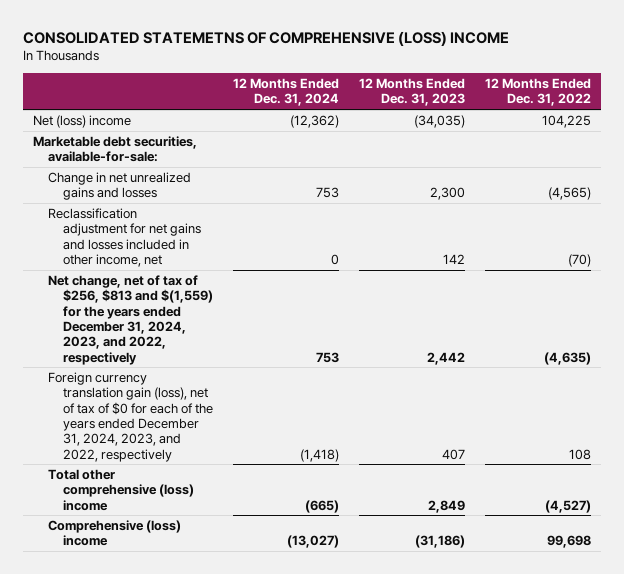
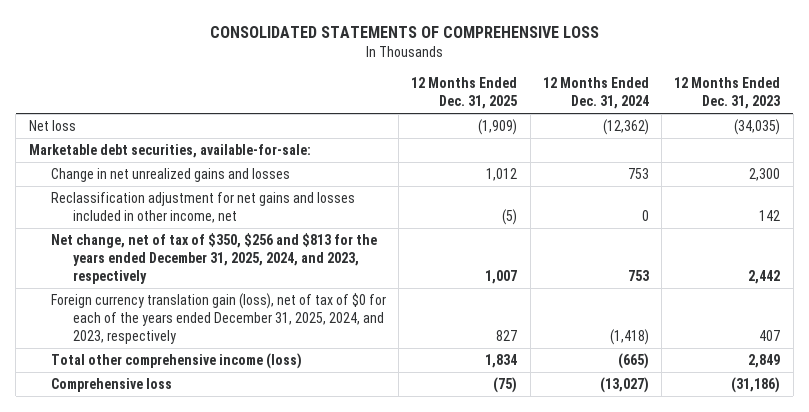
- CONSOLIDATED STATEMETNS OF COMPREHENSIVE (LOSS) INCOME
+ CONSOLIDATED STATEMENTS OF COMPREHENSIVE LOSS
- | 12 Months Ended Dec. 31, 2024 | 12 Months Ended Dec. 31, 2023 | 12 Months Ended Dec. 31, 2022
+ | 12 Months Ended Dec. 31, 2025 | 12 Months Ended Dec. 31, 2024 | 12 Months Ended Dec. 31, 2023
- Net (loss) income | (12,362) | (34,035) | 104,225
+ Net loss | (1,909) | (12,362) | (34,035)
- Net change, net of tax of $256, $813 and $(1,559) for the years ended December 31, 2024, 2023, and 2022, respectively | 753 | 2,442 | (4,635)
- Foreign currency translation gain (loss), net of tax of $0 for each of the years ended December 31, 2024, 2023, and 2022, respectively | (1,418) | 407 | 108
- Total other comprehensive (loss) income | (665) | 2,849 | (4,527)
- Comprehensive (loss) income | (13,027) | (31,186) | 99,698
+ Net change, net of tax of $350, $256 and $813 for the years ended December 31, 2025, 2024, and 2023, respectively | 1,007 | 753 | 2,442
+ Foreign currency translation gain (loss), net of tax of $0 for each of the years ended December 31, 2025, 2024, and 2023, respectively | 827 | (1,418) | 407
+ Total other comprehensive income (loss) | 1,834 | (665) | 2,849
+ Comprehensive loss | (75) | (13,027) | (31,186)

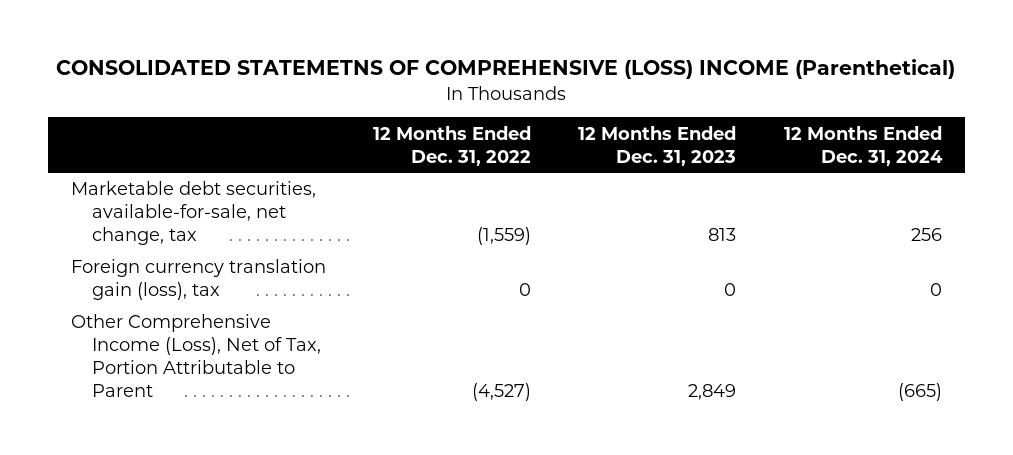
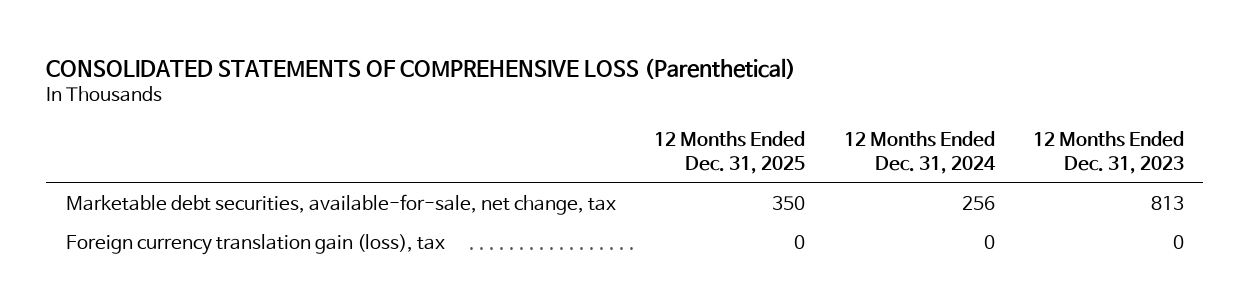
- CONSOLIDATED STATEMETNS OF COMPREHENSIVE (LOSS) INCOME (Parenthetical)
+ CONSOLIDATED STATEMENTS OF COMPREHENSIVE LOSS (Parenthetical)
- | 12 Months Ended Dec. 31, 2022 | 12 Months Ended Dec. 31, 2023 | 12 Months Ended Dec. 31, 2024
+ | 12 Months Ended Dec. 31, 2025 | 12 Months Ended Dec. 31, 2024 | 12 Months Ended Dec. 31, 2023
- Other Comprehensive Income (Loss), Net of Tax, Portion Attributable to Parent | (4,527) | 2,849 | (665)

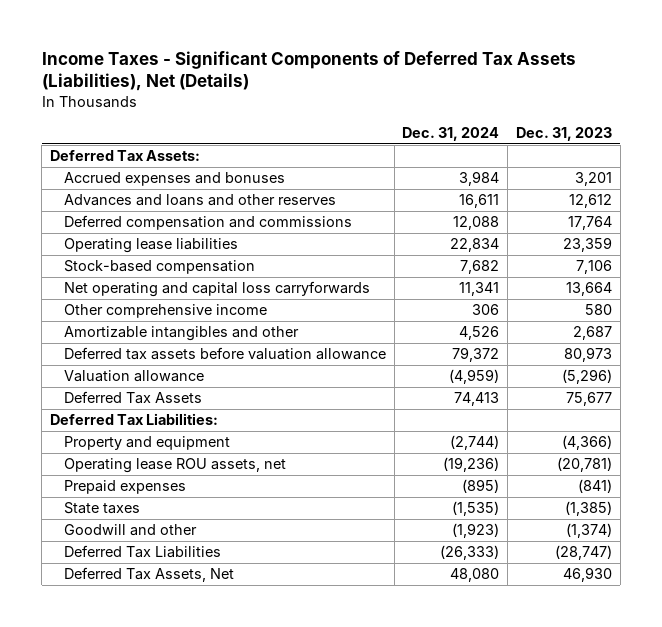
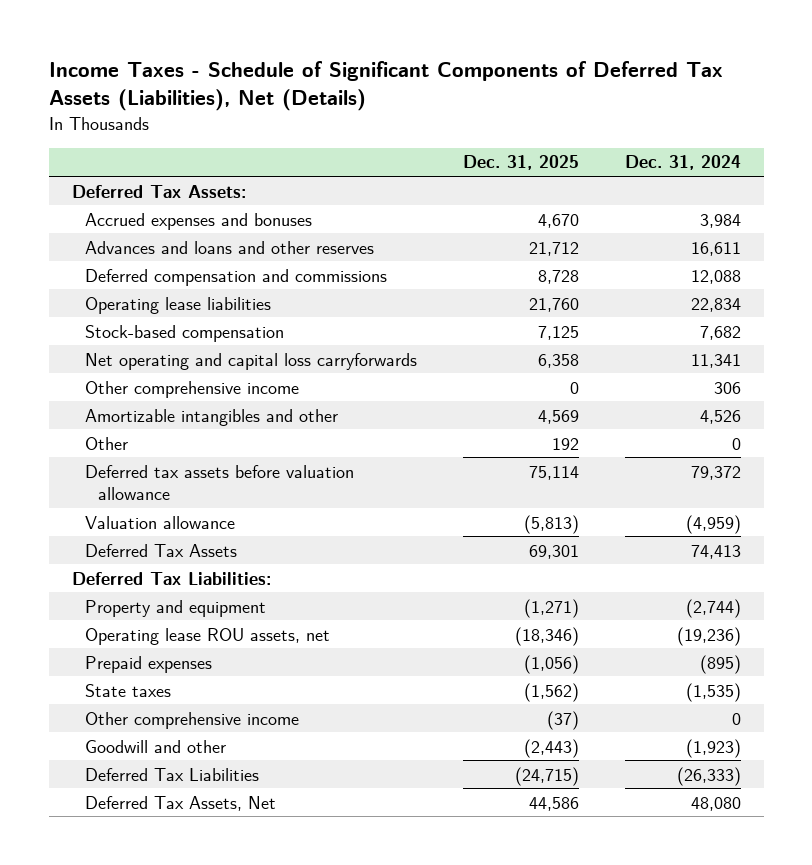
- Income Taxes - Significant Components of Deferred Tax Assets (Liabilities), Net (Details)
+ Income Taxes - Schedule of Significant Components of Deferred Tax Assets (Liabilities), Net (Details)
- | Dec. 31, 2024 | Dec. 31, 2023
+ | Dec. 31, 2025 | Dec. 31, 2024
+ Other | 192 | 0
+ Other comprehensive income | (37) | 0

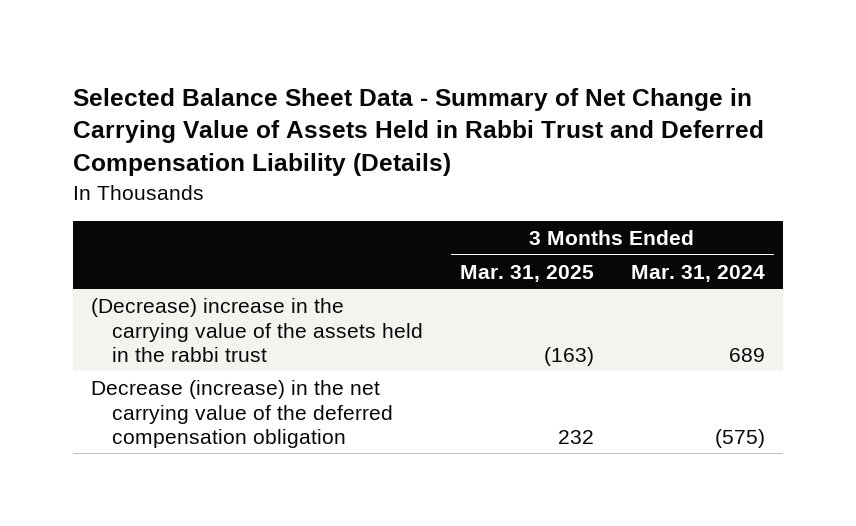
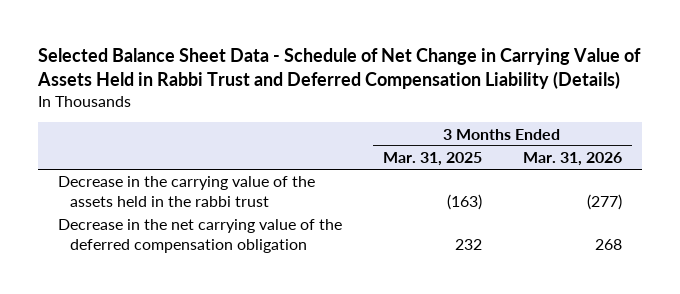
- Selected Balance Sheet Data - Summary of Net Change in Carrying Value of Assets Held in Rabbi Trust and Deferred Compensation Liability (Details)
+ Selected Balance Sheet Data - Schedule of Net Change in Carrying Value of Assets Held in Rabbi Trust and Deferred Compensation Liability (Details)
- | 3 Months Ended Mar. 31, 2025 | 3 Months Ended Mar. 31, 2024
+ | 3 Months Ended Mar. 31, 2025 | 3 Months Ended Mar. 31, 2026
- (Decrease) increase in the carrying value of the assets held in the rabbi trust | (163) | 689
- Decrease (increase) in the net carrying value of the deferred compensation obligation | 232 | (575)
+ Decrease in the carrying value of the assets held in the rabbi trust | (163) | (277)
+ Decrease in the net carrying value of the deferred compensation obligation | 232 | 268

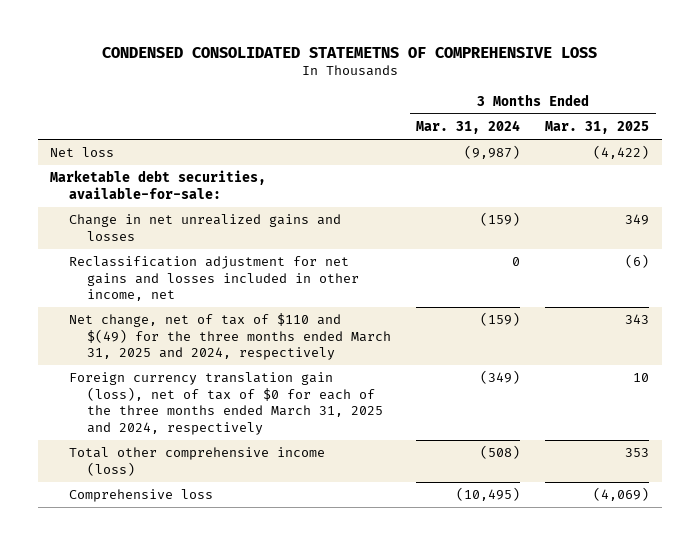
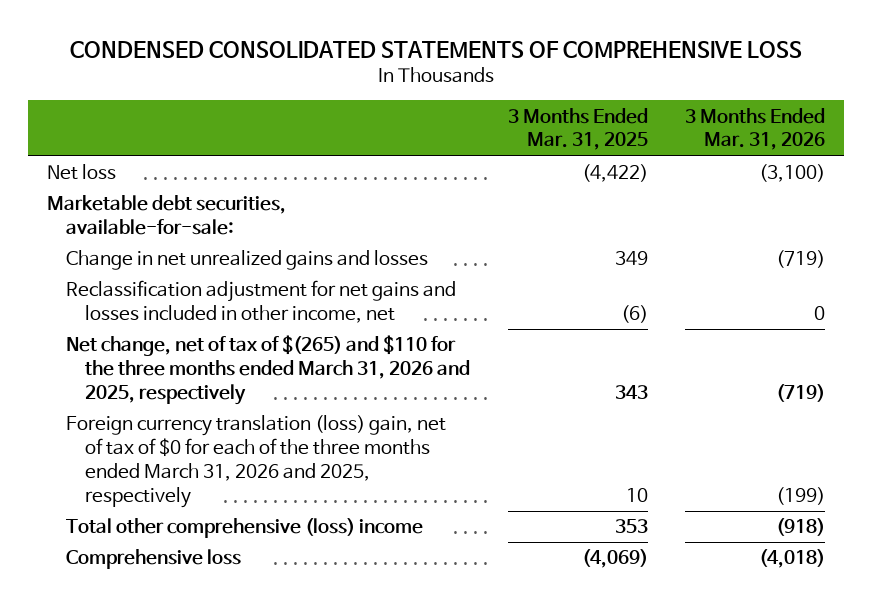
- CONDENSED CONSOLIDATED STATEMETNS OF COMPREHENSIVE LOSS
+ CONDENSED CONSOLIDATED STATEMENTS OF COMPREHENSIVE LOSS
- | 3 Months Ended Mar. 31, 2024 | 3 Months Ended Mar. 31, 2025
+ | 3 Months Ended Mar. 31, 2025 | 3 Months Ended Mar. 31, 2026
- Net change, net of tax of $110 and $(49) for the three months ended March 31, 2025 and 2024, respectively | (159) | 343
- Foreign currency translation gain (loss), net of tax of $0 for each of the three months ended March 31, 2025 and 2024, respectively | (349) | 10
- Total other comprehensive income (loss) | (508) | 353
+ Net change, net of tax of $(265) and $110 for the three months ended March 31, 2026 and 2025, respectively | 343 | (719)
+ Foreign currency translation (loss) gain, net of tax of $0 for each of the three months ended March 31, 2026 and 2025, respectively | 10 | (199)
+ Total other comprehensive (loss) income | 353 | (918)

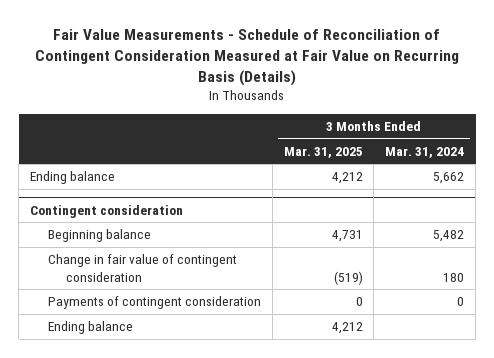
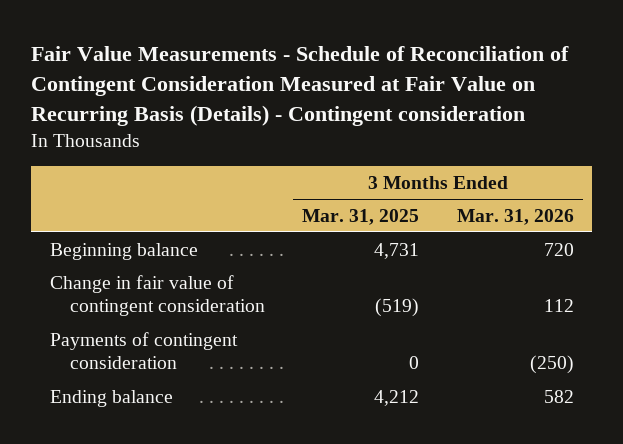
- Fair Value Measurements - Schedule of Reconciliation of Contingent Consideration Measured at Fair Value on Recurring Basis (Details)
+ Fair Value Measurements - Schedule of Reconciliation of Contingent Consideration Measured at Fair Value on Recurring Basis (Details) - Contingent consideration
- | 3 Months Ended Mar. 31, 2025 | 3 Months Ended Mar. 31, 2024
+ | 3 Months Ended Mar. 31, 2025 | 3 Months Ended Mar. 31, 2026
- Ending balance | 4,212 | 5,662
- Contingent consideration

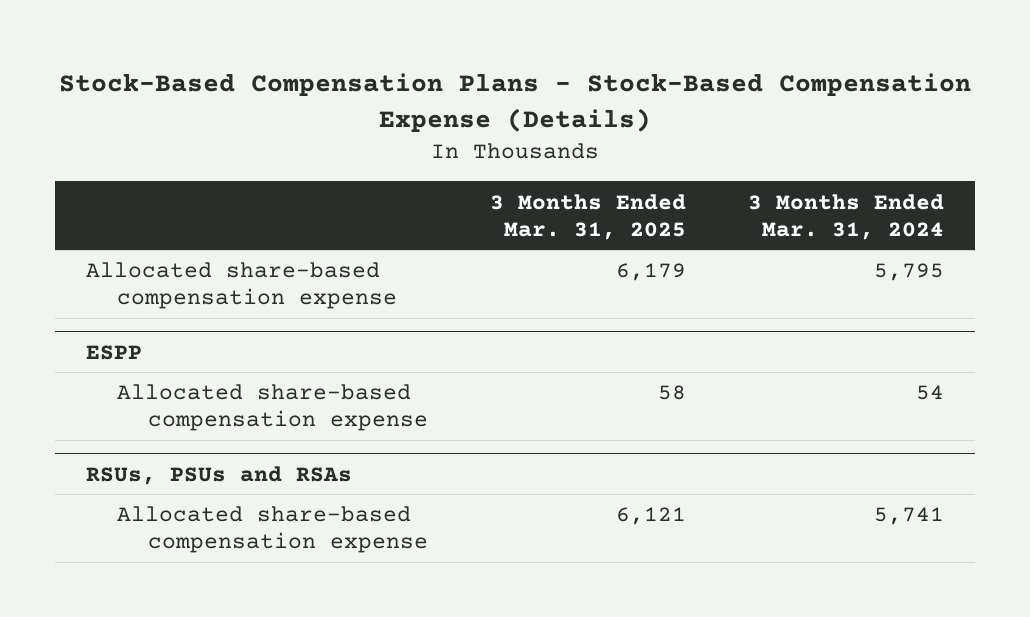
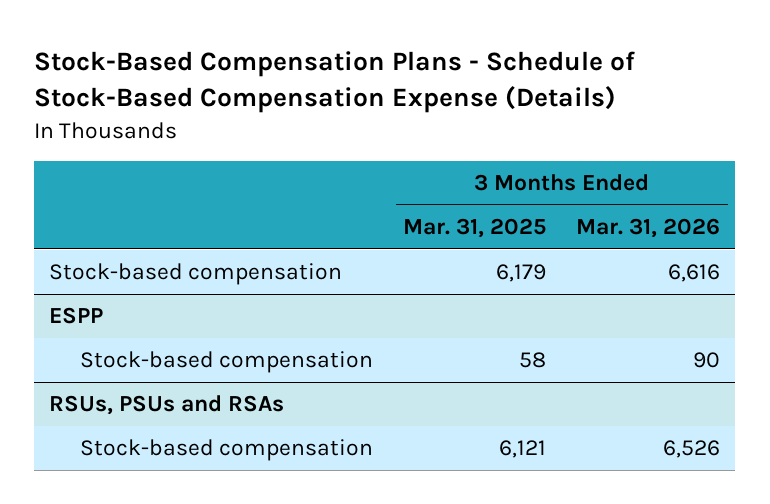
- Stock-Based Compensation Plans - Stock-Based Compensation Expense (Details)
+ Stock-Based Compensation Plans - Schedule of Stock-Based Compensation Expense (Details)
- | 3 Months Ended Mar. 31, 2025 | 3 Months Ended Mar. 31, 2024
+ | 3 Months Ended Mar. 31, 2025 | 3 Months Ended Mar. 31, 2026
- Allocated share-based compensation expense | 6,179 | 5,795
+ Stock-based compensation | 6,179 | 6,616
@ ESPP
- Allocated share-based compensation expense | 58 | 54
+ Stock-based compensation | 58 | 90
@ RSUs, PSUs and RSAs
- Allocated share-based compensation expense | 6,121 | 5,741
+ Stock-based compensation | 6,121 | 6,526

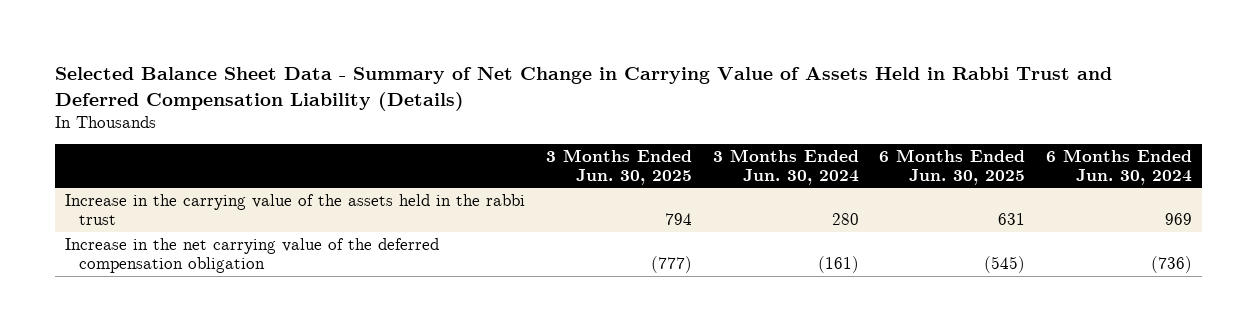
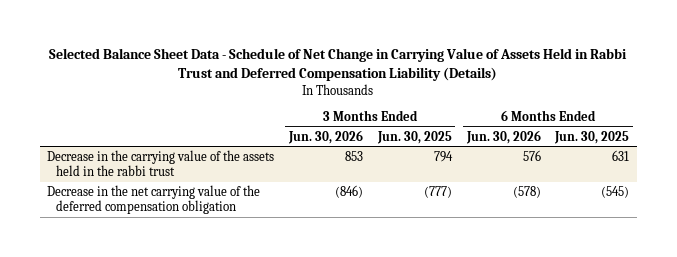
- Selected Balance Sheet Data - Summary of Net Change in Carrying Value of Assets Held in Rabbi Trust and Deferred Compensation Liability (Details)
+ Selected Balance Sheet Data - Schedule of Net Change in Carrying Value of Assets Held in Rabbi Trust and Deferred Compensation Liability (Details)
- | 3 Months Ended Jun. 30, 2025 | 3 Months Ended Jun. 30, 2024 | 6 Months Ended Jun. 30, 2025 | 6 Months Ended Jun. 30, 2024
+ | 3 Months Ended Jun. 30, 2026 | 3 Months Ended Jun. 30, 2025 | 6 Months Ended Jun. 30, 2026 | 6 Months Ended Jun. 30, 2025
- Increase in the carrying value of the assets held in the rabbi trust | 794 | 280 | 631 | 969
- Increase in the net carrying value of the deferred compensation obligation | (777) | (161) | (545) | (736)
+ Decrease in the carrying value of the assets held in the rabbi trust | 853 | 794 | 576 | 631
+ Decrease in the net carrying value of the deferred compensation obligation | (846) | (777) | (578) | (545)

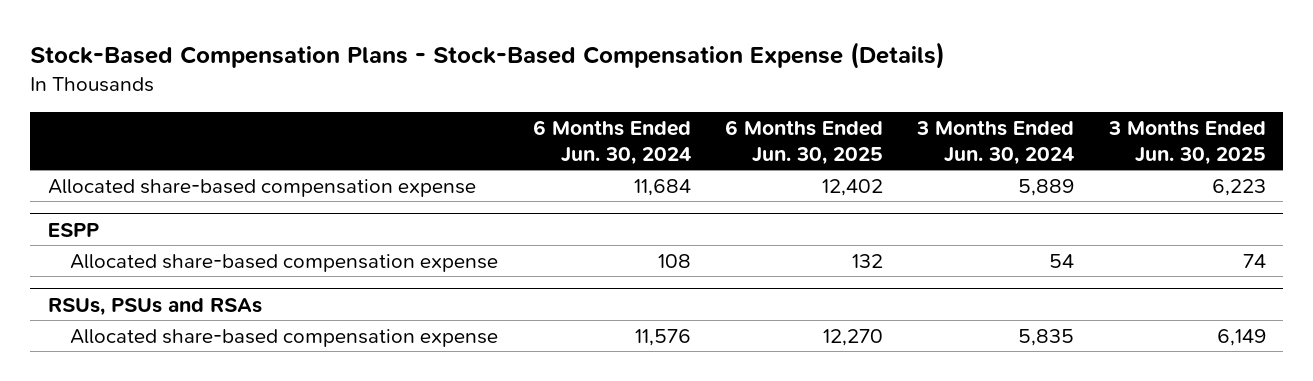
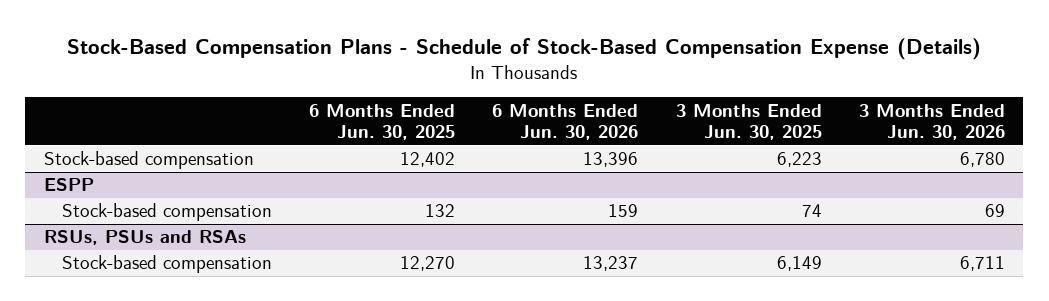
- Stock-Based Compensation Plans - Stock-Based Compensation Expense (Details)
+ Stock-Based Compensation Plans - Schedule of Stock-Based Compensation Expense (Details)
- | 6 Months Ended Jun. 30, 2024 | 6 Months Ended Jun. 30, 2025 | 3 Months Ended Jun. 30, 2024 | 3 Months Ended Jun. 30, 2025
+ | 6 Months Ended Jun. 30, 2025 | 6 Months Ended Jun. 30, 2026 | 3 Months Ended Jun. 30, 2025 | 3 Months Ended Jun. 30, 2026
- Allocated share-based compensation expense | 11,684 | 12,402 | 5,889 | 6,223
+ Stock-based compensation | 12,402 | 13,396 | 6,223 | 6,780
@ ESPP
- Allocated share-based compensation expense | 108 | 132 | 54 | 74
+ Stock-based compensation | 132 | 159 | 74 | 69
@ RSUs, PSUs and RSAs
- Allocated share-based compensation expense | 11,576 | 12,270 | 5,835 | 6,149
+ Stock-based compensation | 12,270 | 13,237 | 6,149 | 6,711

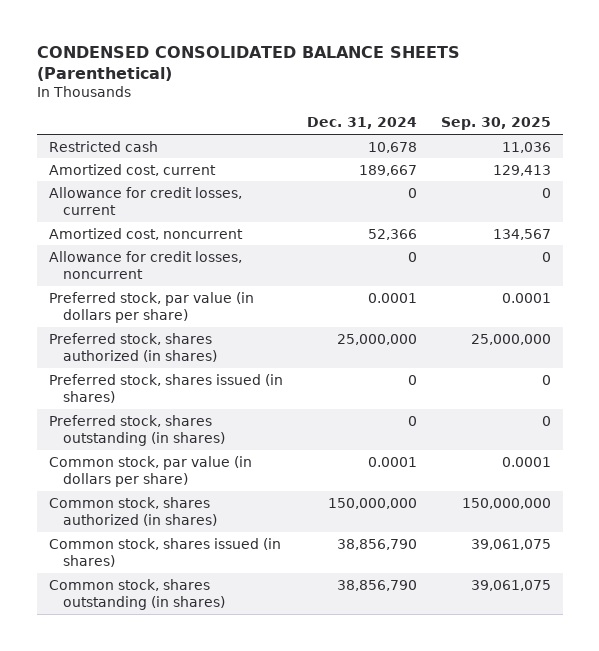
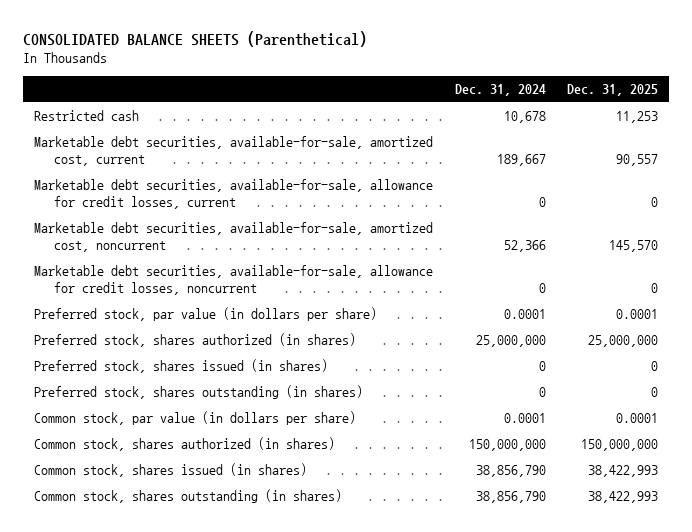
- CONDENSED CONSOLIDATED BALANCE SHEETS (Parenthetical)
+ CONSOLIDATED BALANCE SHEETS (Parenthetical)
- | Dec. 31, 2024 | Sep. 30, 2025
+ | Dec. 31, 2024 | Dec. 31, 2025
- Amortized cost, current | 189,667 | 129,413
- Allowance for credit losses, current | 0 | 0
- Amortized cost, noncurrent | 52,366 | 134,567
- Allowance for credit losses, noncurrent | 0 | 0
+ Marketable debt securities, available-for-sale, amortized cost, current | 189,667 | 90,557
+ Marketable debt securities, available-for-sale, allowance for credit losses, current | 0 | 0
+ Marketable debt securities, available-for-sale, amortized cost, noncurrent | 52,366 | 145,570
+ Marketable debt securities, available-for-sale, allowance for credit losses, noncurrent | 0 | 0

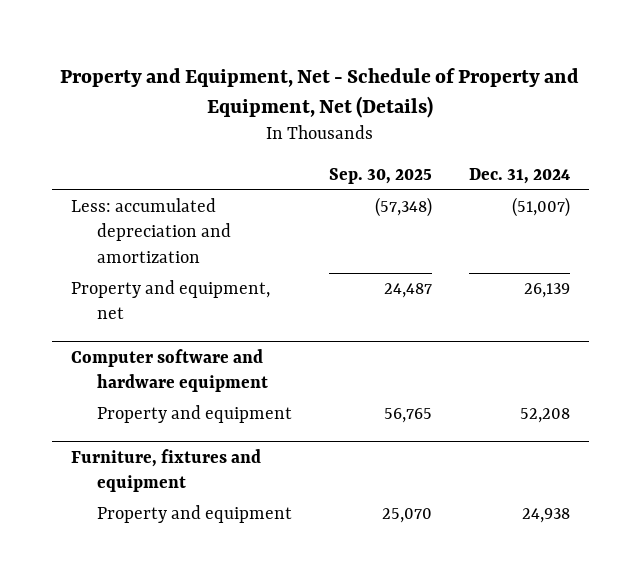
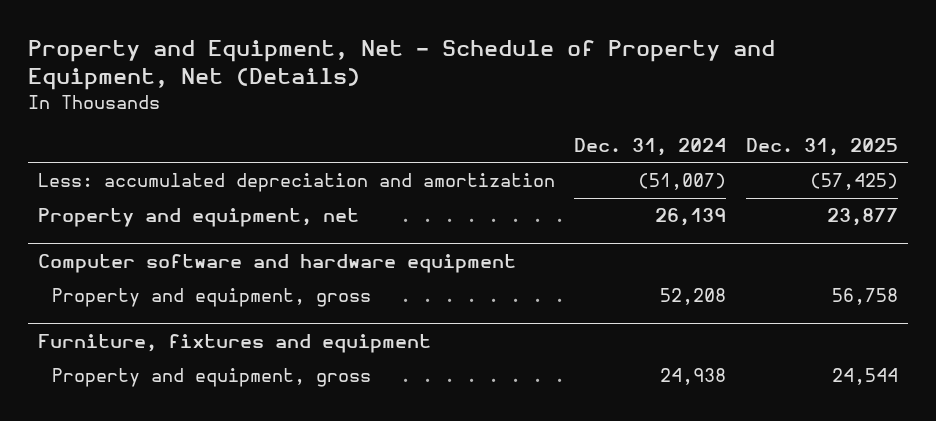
- | Sep. 30, 2025 | Dec. 31, 2024
+ | Dec. 31, 2024 | Dec. 31, 2025
@ Computer software and hardware equipment
- Property and equipment | 56,765 | 52,208
+ Property and equipment, gross | 52,208 | 56,758
@ Furniture, fixtures and equipment
- Property and equipment | 25,070 | 24,938
+ Property and equipment, gross | 24,938 | 24,544

